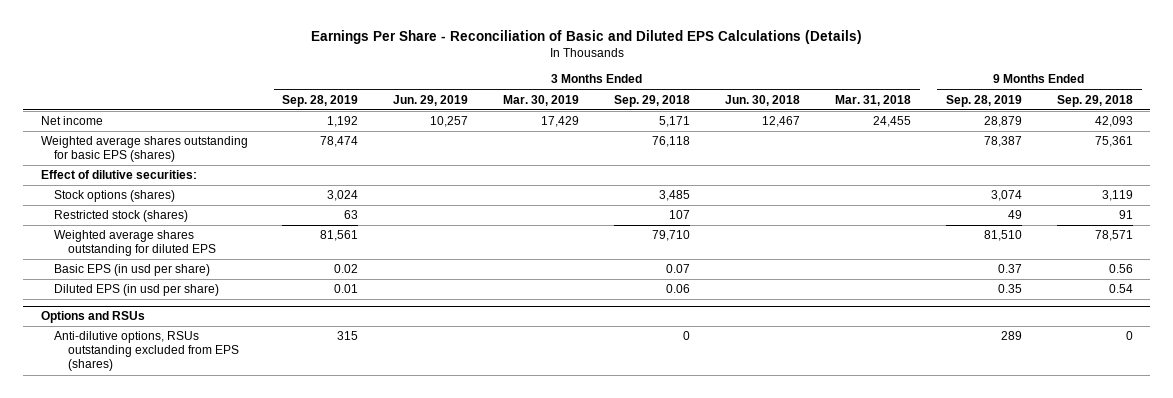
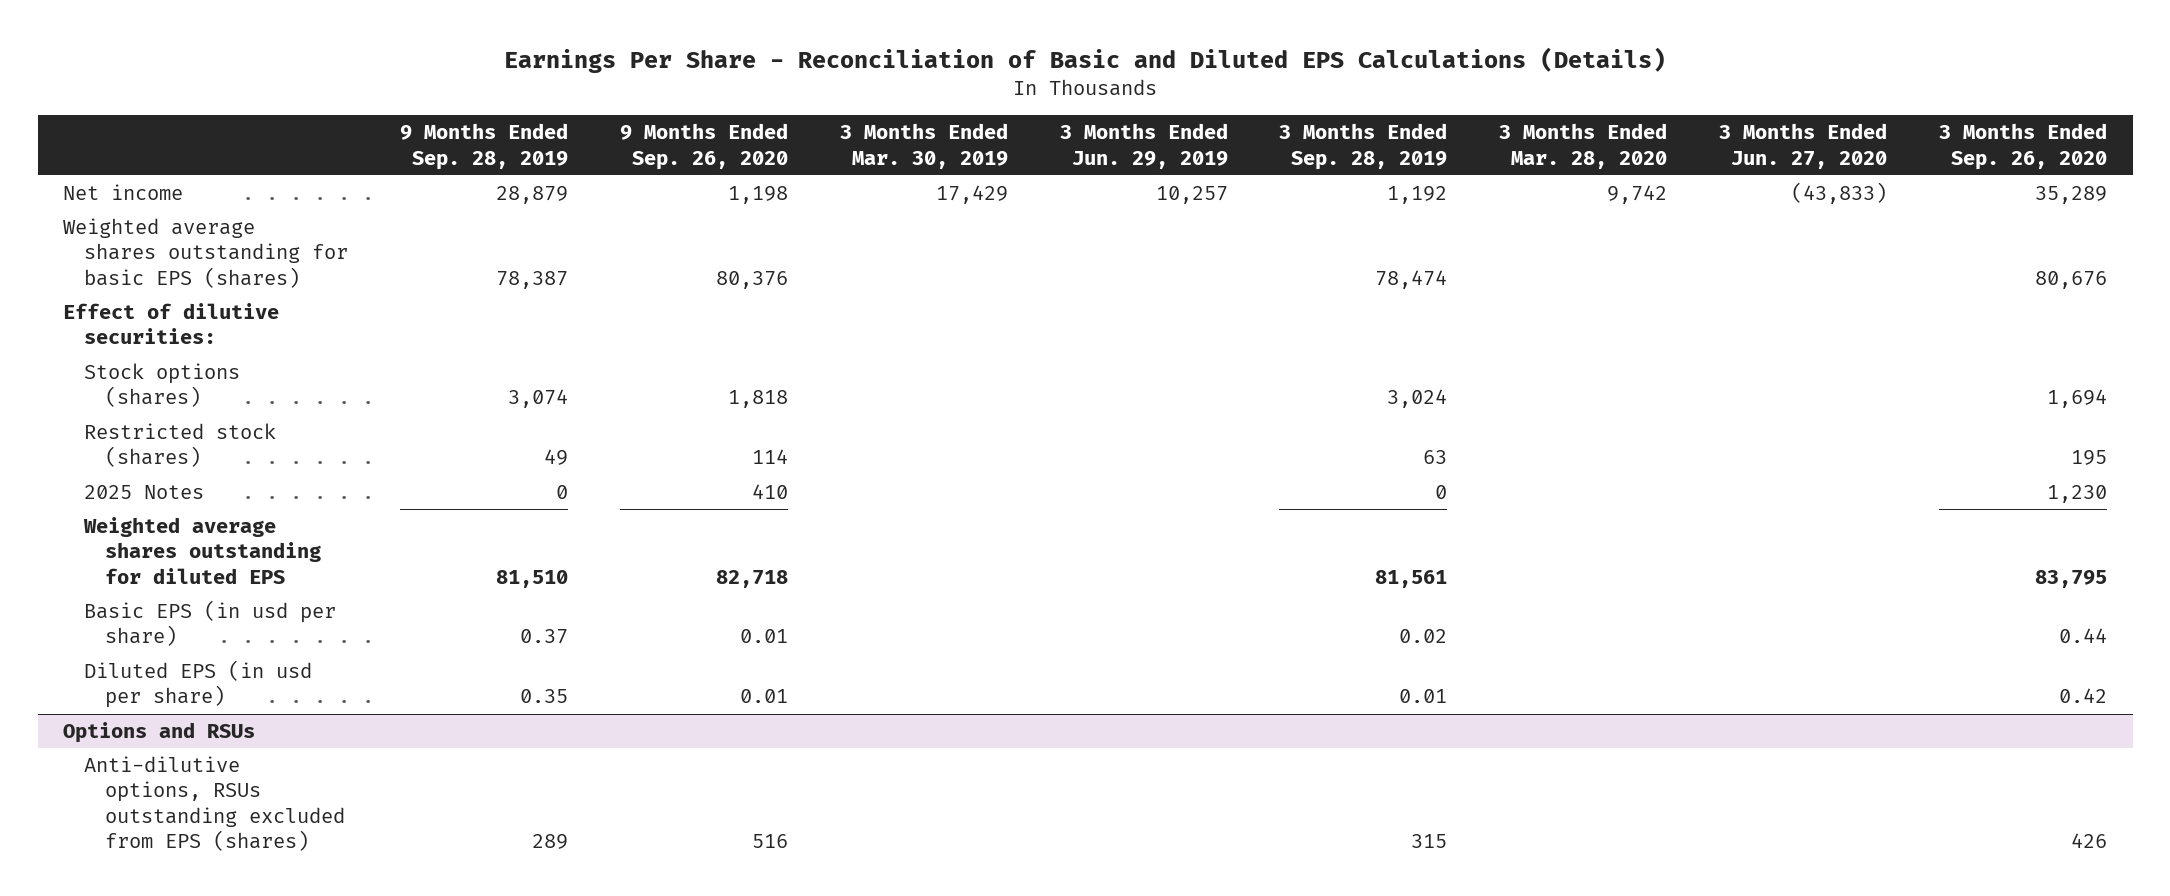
- | 3 Months Ended Sep. 28, 2019 | 3 Months Ended Jun. 29, 2019 | 3 Months Ended Mar. 30, 2019 | 3 Months Ended Sep. 29, 2018 | 3 Months Ended Jun. 30, 2018 | 3 Months Ended Mar. 31, 2018 | 9 Months Ended Sep. 28, 2019 | 9 Months Ended Sep. 29, 2018
+ | 9 Months Ended Sep. 28, 2019 | 9 Months Ended Sep. 26, 2020 | 3 Months Ended Mar. 30, 2019 | 3 Months Ended Jun. 29, 2019 | 3 Months Ended Sep. 28, 2019 | 3 Months Ended Mar. 28, 2020 | 3 Months Ended Jun. 27, 2020 | 3 Months Ended Sep. 26, 2020
+ 2025 Notes | 0 | 410 | | | 0 | | | 1,230

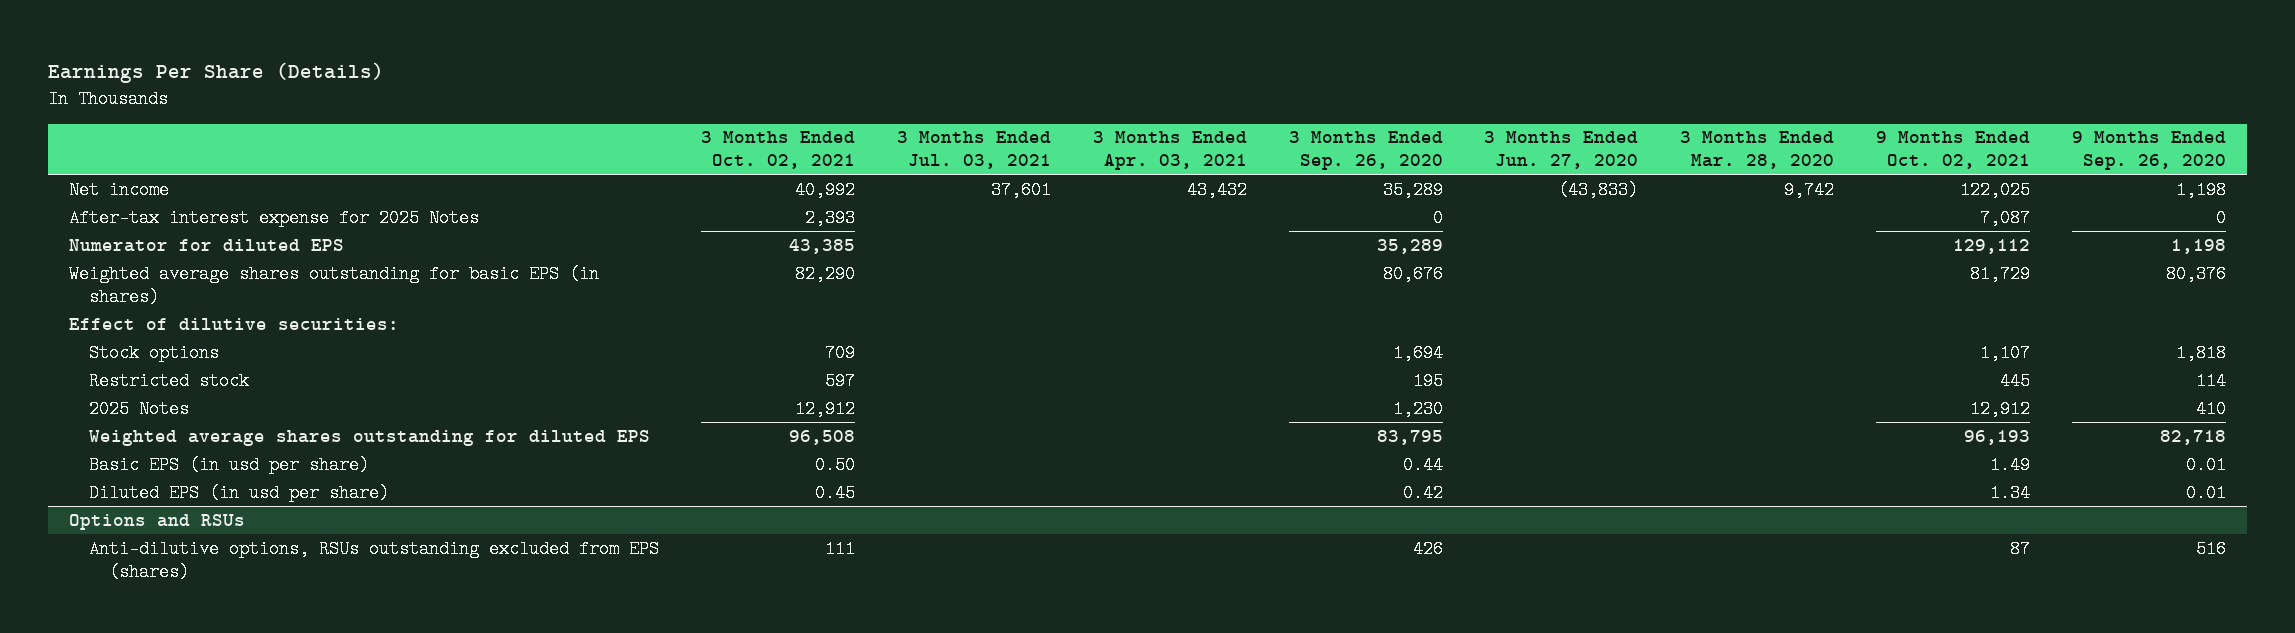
- Earnings Per Share - Reconciliation of Basic and Diluted EPS Calculations (Details)
+ Earnings Per Share (Details)
- | 9 Months Ended Sep. 28, 2019 | 9 Months Ended Sep. 26, 2020 | 3 Months Ended Mar. 30, 2019 | 3 Months Ended Jun. 29, 2019 | 3 Months Ended Sep. 28, 2019 | 3 Months Ended Mar. 28, 2020 | 3 Months Ended Jun. 27, 2020 | 3 Months Ended Sep. 26, 2020
+ | 3 Months Ended Oct. 02, 2021 | 3 Months Ended Jul. 03, 2021 | 3 Months Ended Apr. 03, 2021 | 3 Months Ended Sep. 26, 2020 | 3 Months Ended Jun. 27, 2020 | 3 Months Ended Mar. 28, 2020 | 9 Months Ended Oct. 02, 2021 | 9 Months Ended Sep. 26, 2020
- Weighted average shares outstanding for basic EPS (shares) | 78,387 | 80,376 | | | 78,474 | | | 80,676
+ After-tax interest expense for 2025 Notes | 2,393 | | | 0 | | | 7,087 | 0
+ Numerator for diluted EPS | 43,385 | | | 35,289 | | | 129,112 | 1,198
+ Weighted average shares outstanding for basic EPS (in shares) | 82,290 | | | 80,676 | | | 81,729 | 80,376
- Stock options (shares) | 3,074 | 1,818 | | | 3,024 | | | 1,694
- Restricted stock (shares) | 49 | 114 | | | 63 | | | 195
+ Stock options | 709 | | | 1,694 | | | 1,107 | 1,818
+ Restricted stock | 597 | | | 195 | | | 445 | 114

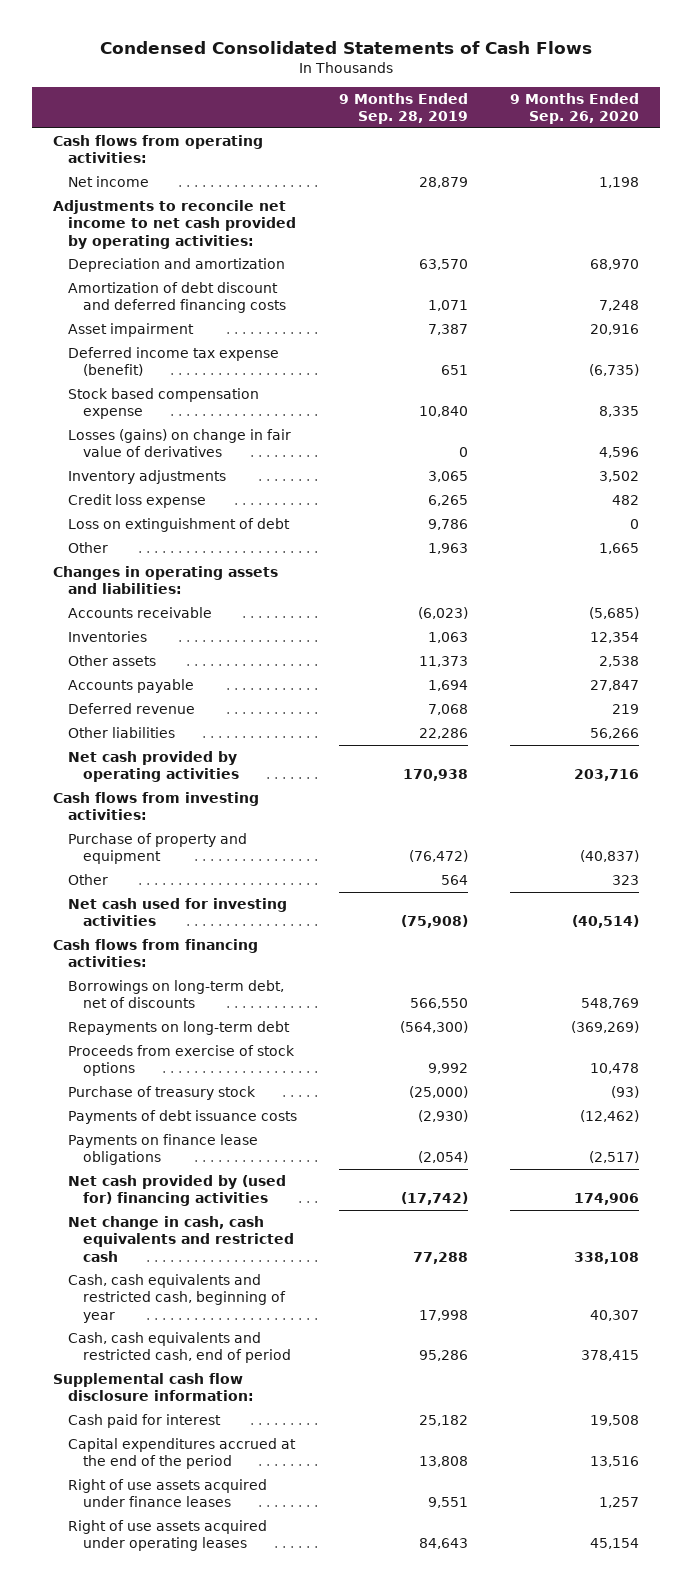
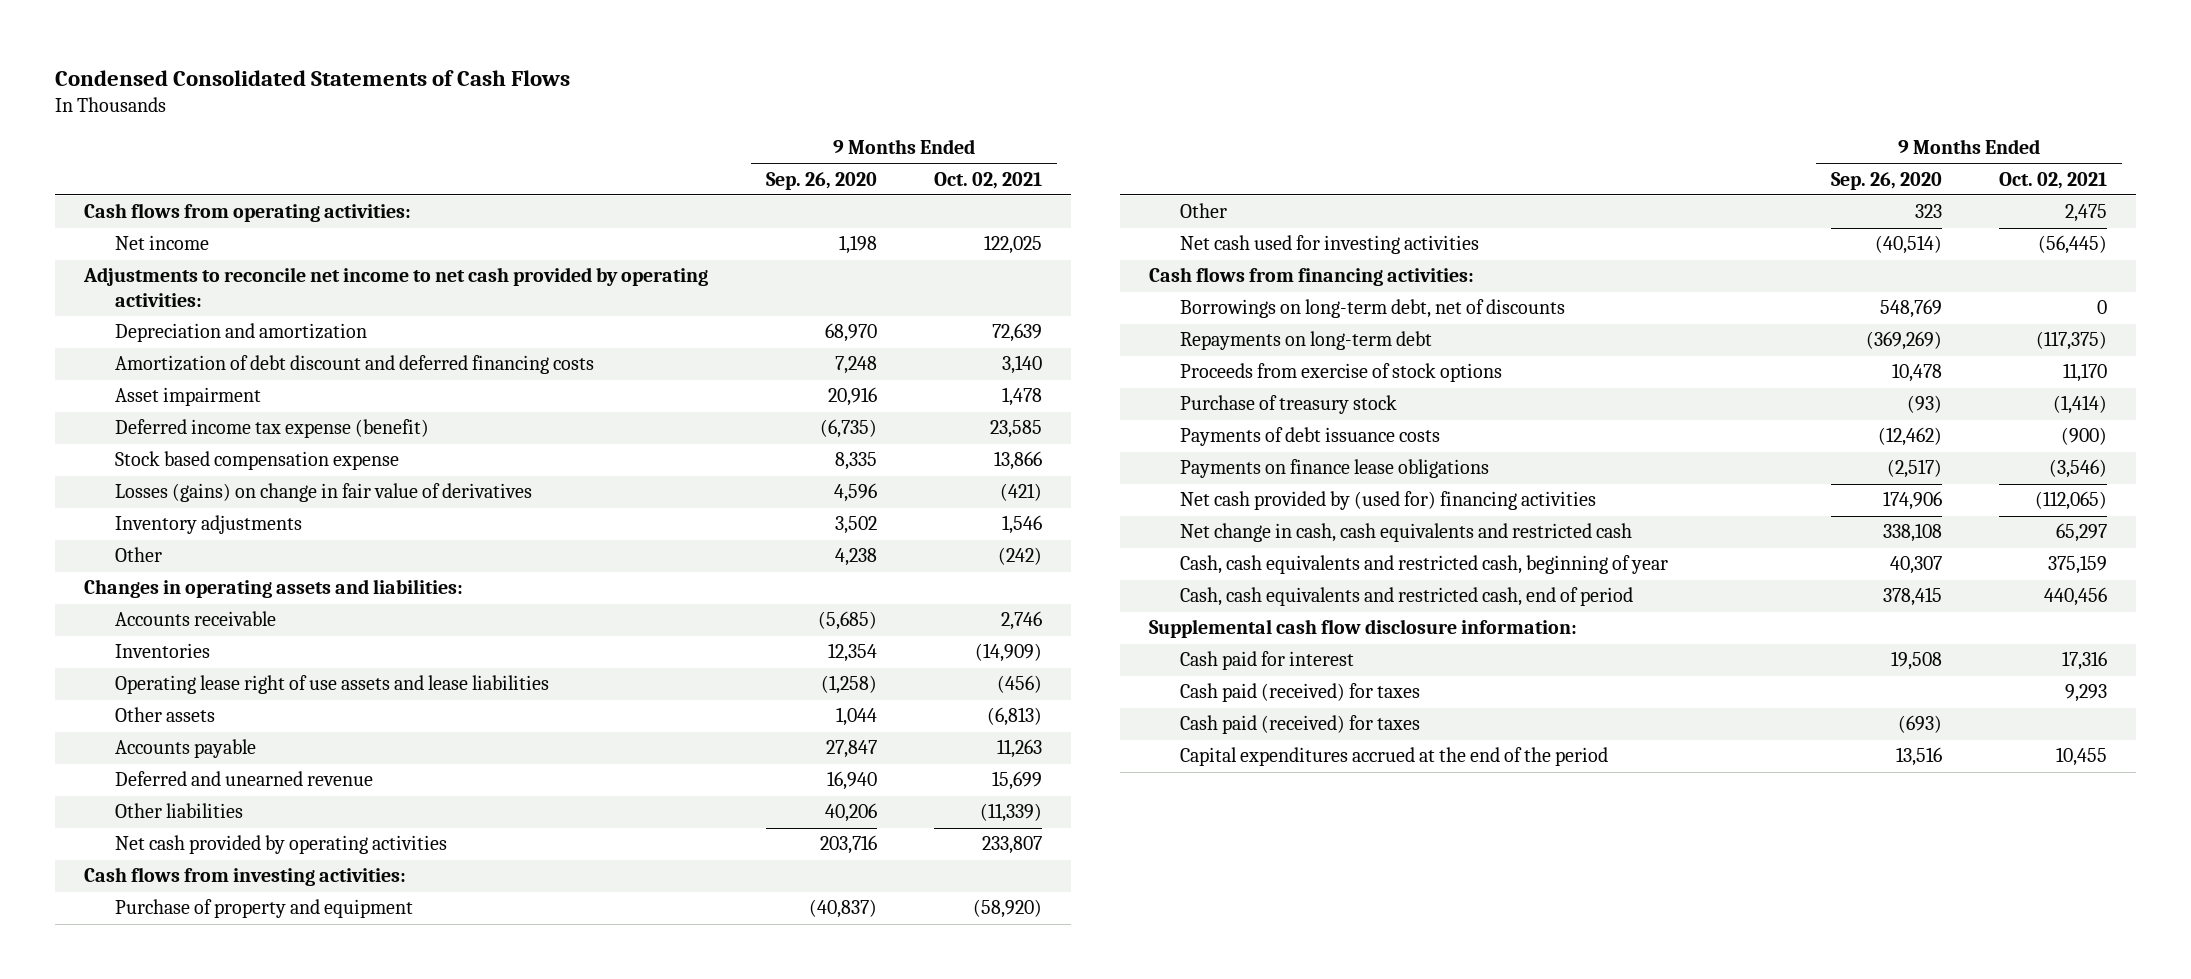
- | 9 Months Ended Sep. 28, 2019 | 9 Months Ended Sep. 26, 2020
+ | 9 Months Ended Sep. 26, 2020 | 9 Months Ended Oct. 02, 2021
- Credit loss expense | 6,265 | 482
- Loss on extinguishment of debt | 9,786 | 0
- Other | 1,963 | 1,665
+ Other | 4,238 | (242)
- Other assets | 11,373 | 2,538
+ Operating lease right of use assets and lease liabilities | (1,258) | (456)
+ Other assets | 1,044 | (6,813)
- Deferred revenue | 7,068 | 219
- Other liabilities | 22,286 | 56,266
+ Deferred and unearned revenue | 16,940 | 15,699
+ Other liabilities | 40,206 | (11,339)
+ Cash paid (received) for taxes | | 9,293
+ Cash paid (received) for taxes | (693) |
- Right of use assets acquired under finance leases | 9,551 | 1,257
- Right of use assets acquired under operating leases | 84,643 | 45,154

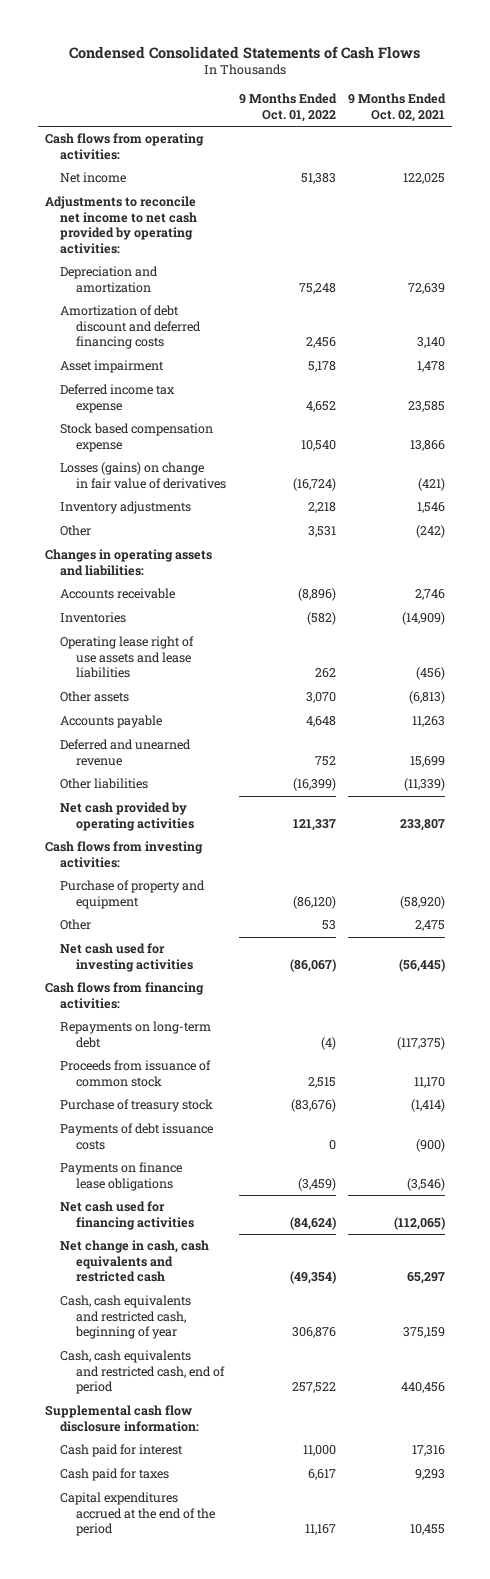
- | 9 Months Ended Sep. 26, 2020 | 9 Months Ended Oct. 02, 2021
+ | 9 Months Ended Oct. 01, 2022 | 9 Months Ended Oct. 02, 2021
- Deferred income tax expense (benefit) | (6,735) | 23,585
+ Deferred income tax expense | 4,652 | 23,585
- Borrowings on long-term debt, net of discounts | 548,769 | 0
- Proceeds from exercise of stock options | 10,478 | 11,170
+ Proceeds from issuance of common stock | 2,515 | 11,170
- Net cash provided by (used for) financing activities | 174,906 | (112,065)
+ Net cash used for financing activities | (84,624) | (112,065)
- Cash paid (received) for taxes | | 9,293
- Cash paid (received) for taxes | (693) |
+ Cash paid for taxes | 6,617 | 9,293

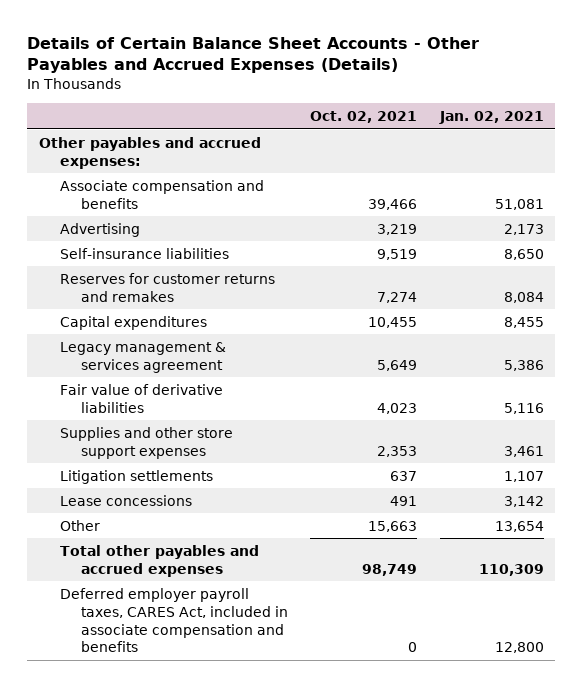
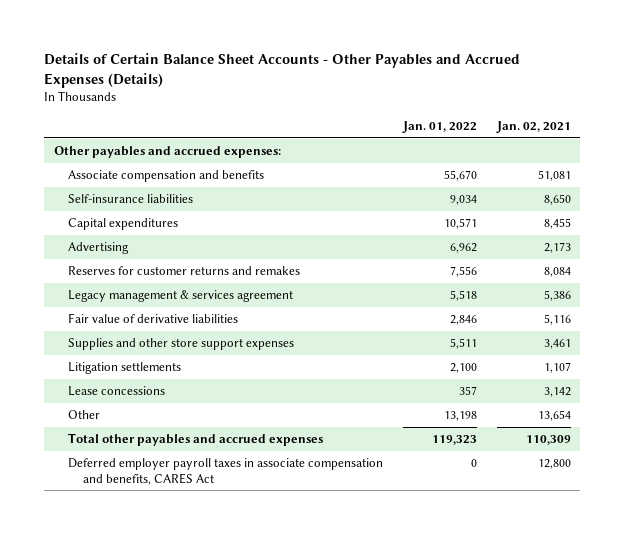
- | Oct. 02, 2021 | Jan. 02, 2021
+ | Jan. 01, 2022 | Jan. 02, 2021
moved down: Advertising | 6,962 | 2,173
moved down: Reserves for customer returns and remakes | 7,556 | 8,084
- Deferred employer payroll taxes, CARES Act, included in associate compensation and benefits | 0 | 12,800
+ Deferred employer payroll taxes in associate compensation and benefits, CARES Act | 0 | 12,800

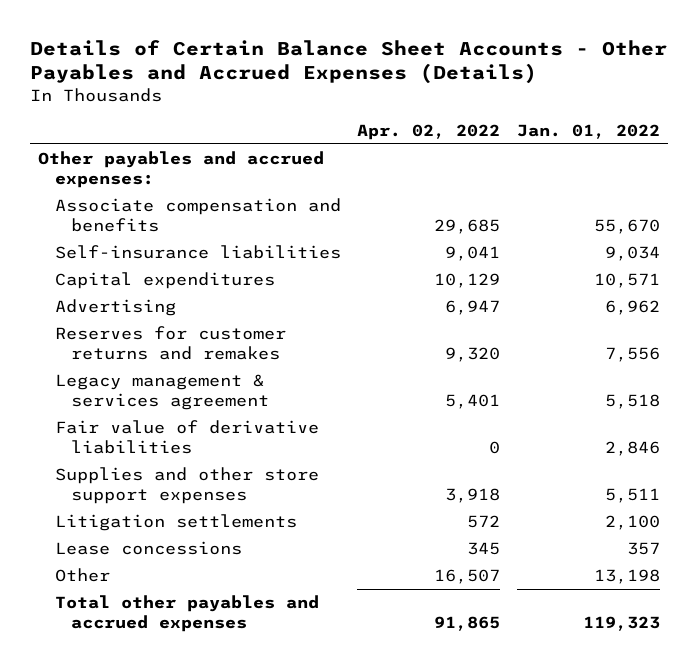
- | Jan. 01, 2022 | Jan. 02, 2021
+ | Apr. 02, 2022 | Jan. 01, 2022
- Deferred employer payroll taxes in associate compensation and benefits, CARES Act | 0 | 12,800

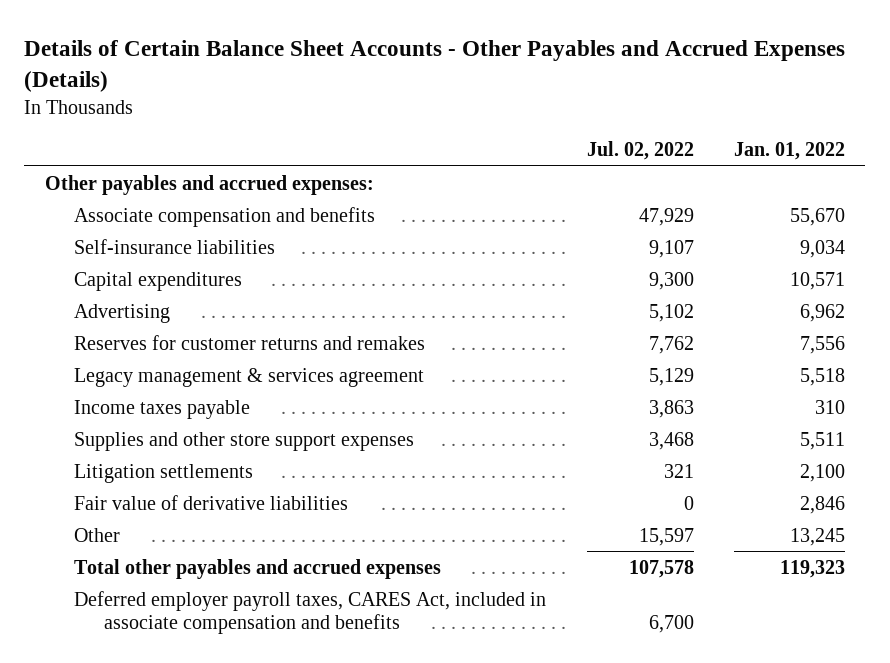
- | Apr. 02, 2022 | Jan. 01, 2022
+ | Jul. 02, 2022 | Jan. 01, 2022
+ Income taxes payable | 3,863 | 310
- Lease concessions | 345 | 357
- Other | 16,507 | 13,198
moved down: Fair value of derivative liabilities | 0 | 2,846
+ Other | 15,597 | 13,245
+ Deferred employer payroll taxes, CARES Act, included in associate compensation and benefits | 6,700 |

